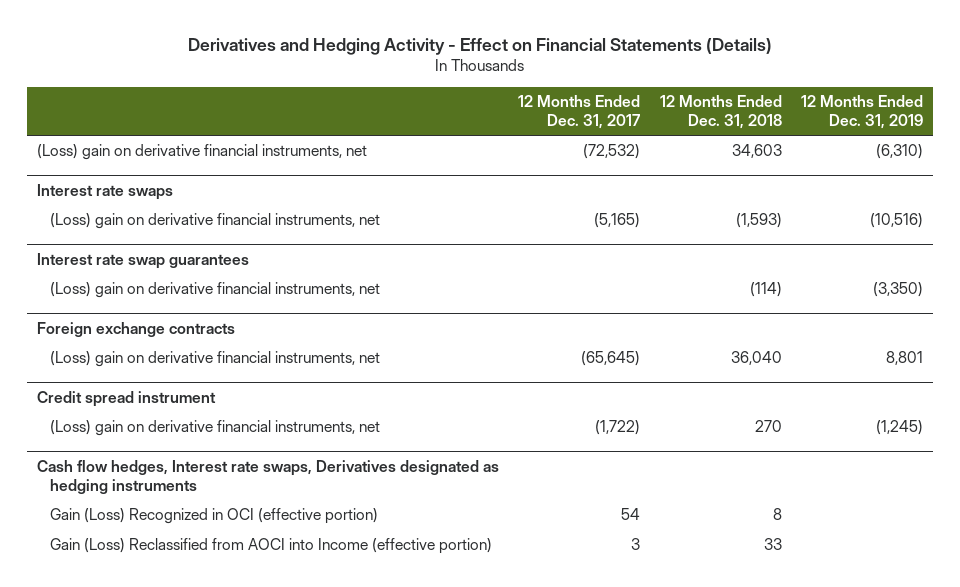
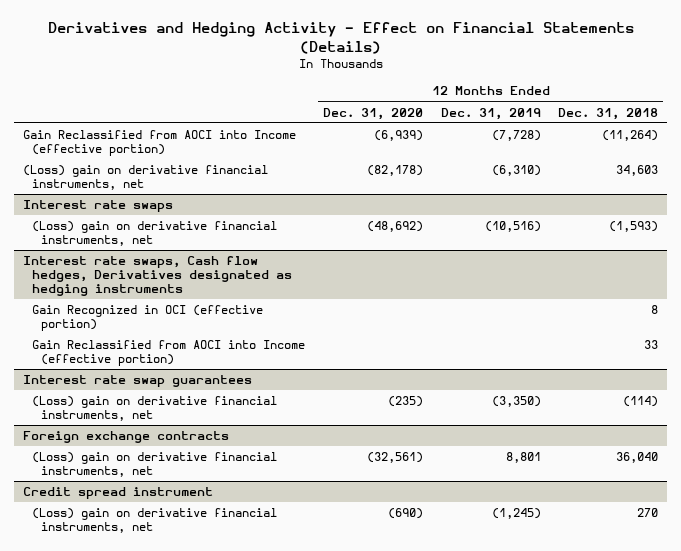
- | 12 Months Ended Dec. 31, 2017 | 12 Months Ended Dec. 31, 2018 | 12 Months Ended Dec. 31, 2019
+ | 12 Months Ended Dec. 31, 2020 | 12 Months Ended Dec. 31, 2019 | 12 Months Ended Dec. 31, 2018
+ Gain Reclassified from AOCI into Income (effective portion) | (6,939) | (7,728) | (11,264)
+ Interest rate swaps, Cash flow hedges, Derivatives designated as hedging instruments
+ Gain Recognized in OCI (effective portion) | | | 8
+ Gain Reclassified from AOCI into Income (effective portion) | | | 33
- Cash flow hedges, Interest rate swaps, Derivatives designated as hedging instruments
- Gain (Loss) Recognized in OCI (effective portion) | 54 | 8 |
- Gain (Loss) Reclassified from AOCI into Income (effective portion) | 3 | 33 |

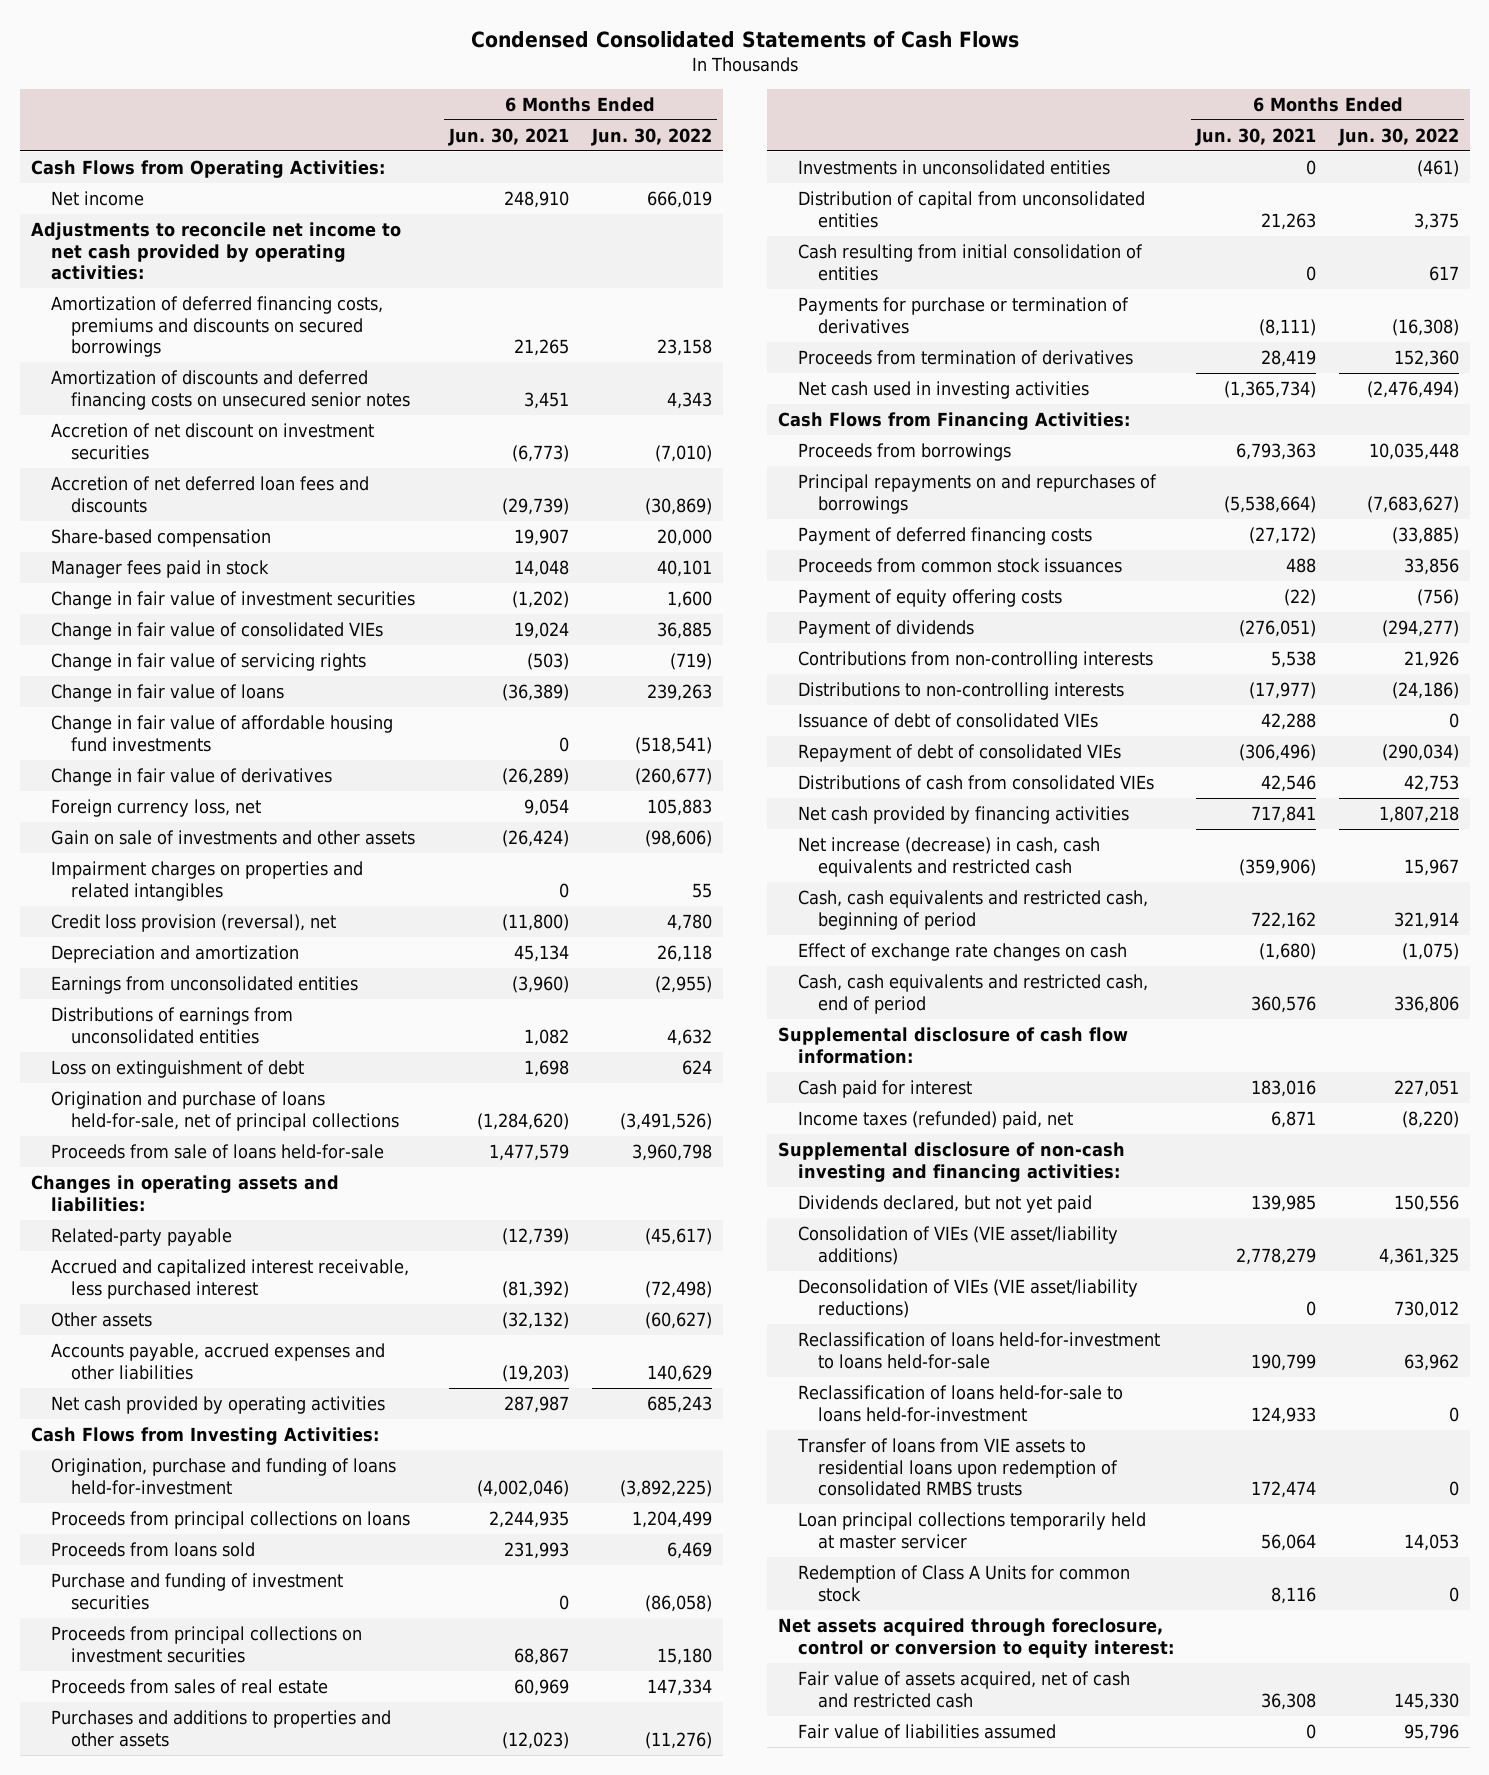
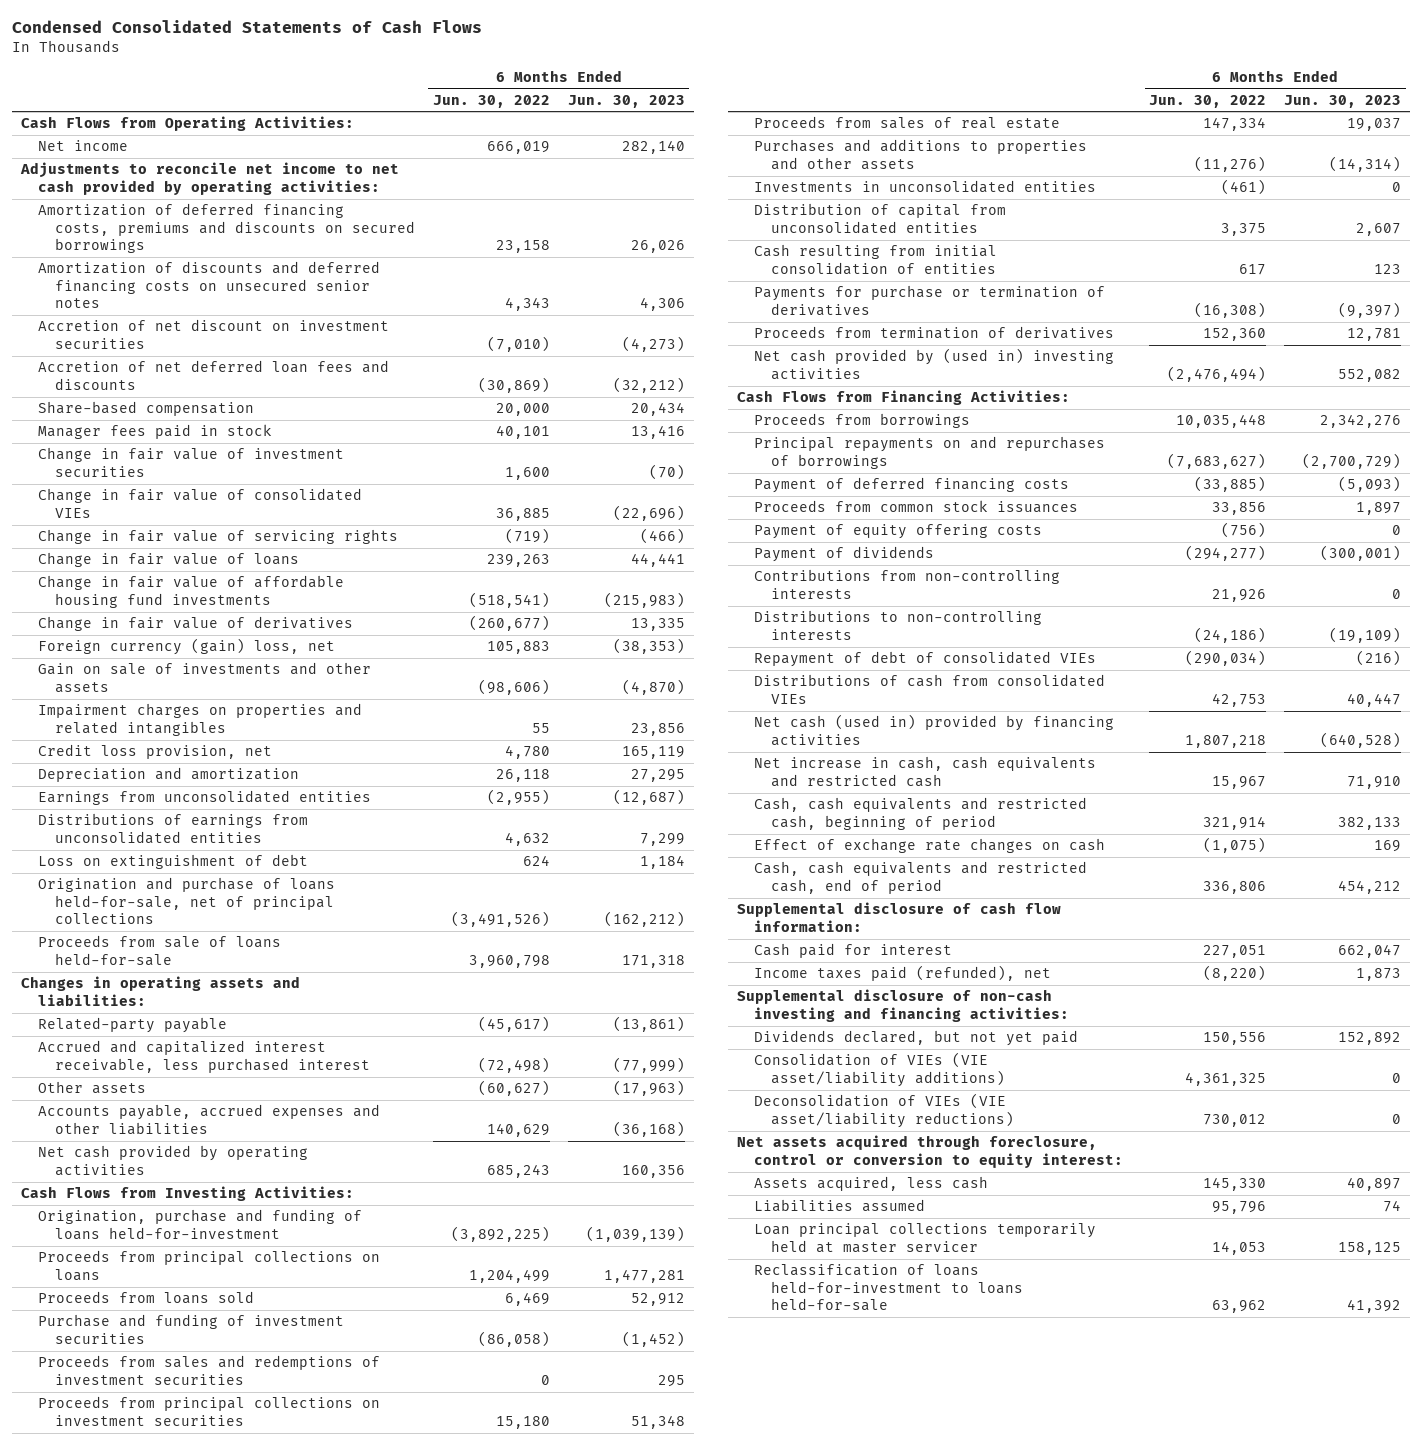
- | 6 Months Ended Jun. 30, 2021 | 6 Months Ended Jun. 30, 2022
+ | 6 Months Ended Jun. 30, 2022 | 6 Months Ended Jun. 30, 2023
- Foreign currency loss, net | 9,054 | 105,883
+ Foreign currency (gain) loss, net | 105,883 | (38,353)
- Credit loss provision (reversal), net | (11,800) | 4,780
+ Credit loss provision, net | 4,780 | 165,119
+ Proceeds from sales and redemptions of investment securities | 0 | 295
- Net cash used in investing activities | (1,365,734) | (2,476,494)
+ Net cash provided by (used in) investing activities | (2,476,494) | 552,082
- Issuance of debt of consolidated VIEs | 42,288 | 0
- Net cash provided by financing activities | 717,841 | 1,807,218
- Net increase (decrease) in cash, cash equivalents and restricted cash | (359,906) | 15,967
+ Net cash (used in) provided by financing activities | 1,807,218 | (640,528)
+ Net increase in cash, cash equivalents and restricted cash | 15,967 | 71,910
- Income taxes (refunded) paid, net | 6,871 | (8,220)
+ Income taxes paid (refunded), net | (8,220) | 1,873
- Reclassification of loans held-for-sale to loans held-for-investment | 124,933 | 0
- Transfer of loans from VIE assets to residential loans upon redemption of consolidated RMBS trusts | 172,474 | 0
- Redemption of Class A Units for common stock | 8,116 | 0
- Fair value of assets acquired, net of cash and restricted cash | 36,308 | 145,330
- Fair value of liabilities assumed | 0 | 95,796
+ Assets acquired, less cash | 145,330 | 40,897
+ Liabilities assumed | 95,796 | 74
moved down: Loan principal collections temporarily held at master servicer | 14,053 | 158,125
moved down: Reclassification of loans held-for-investment to loans held-for-sale | 63,962 | 41,392

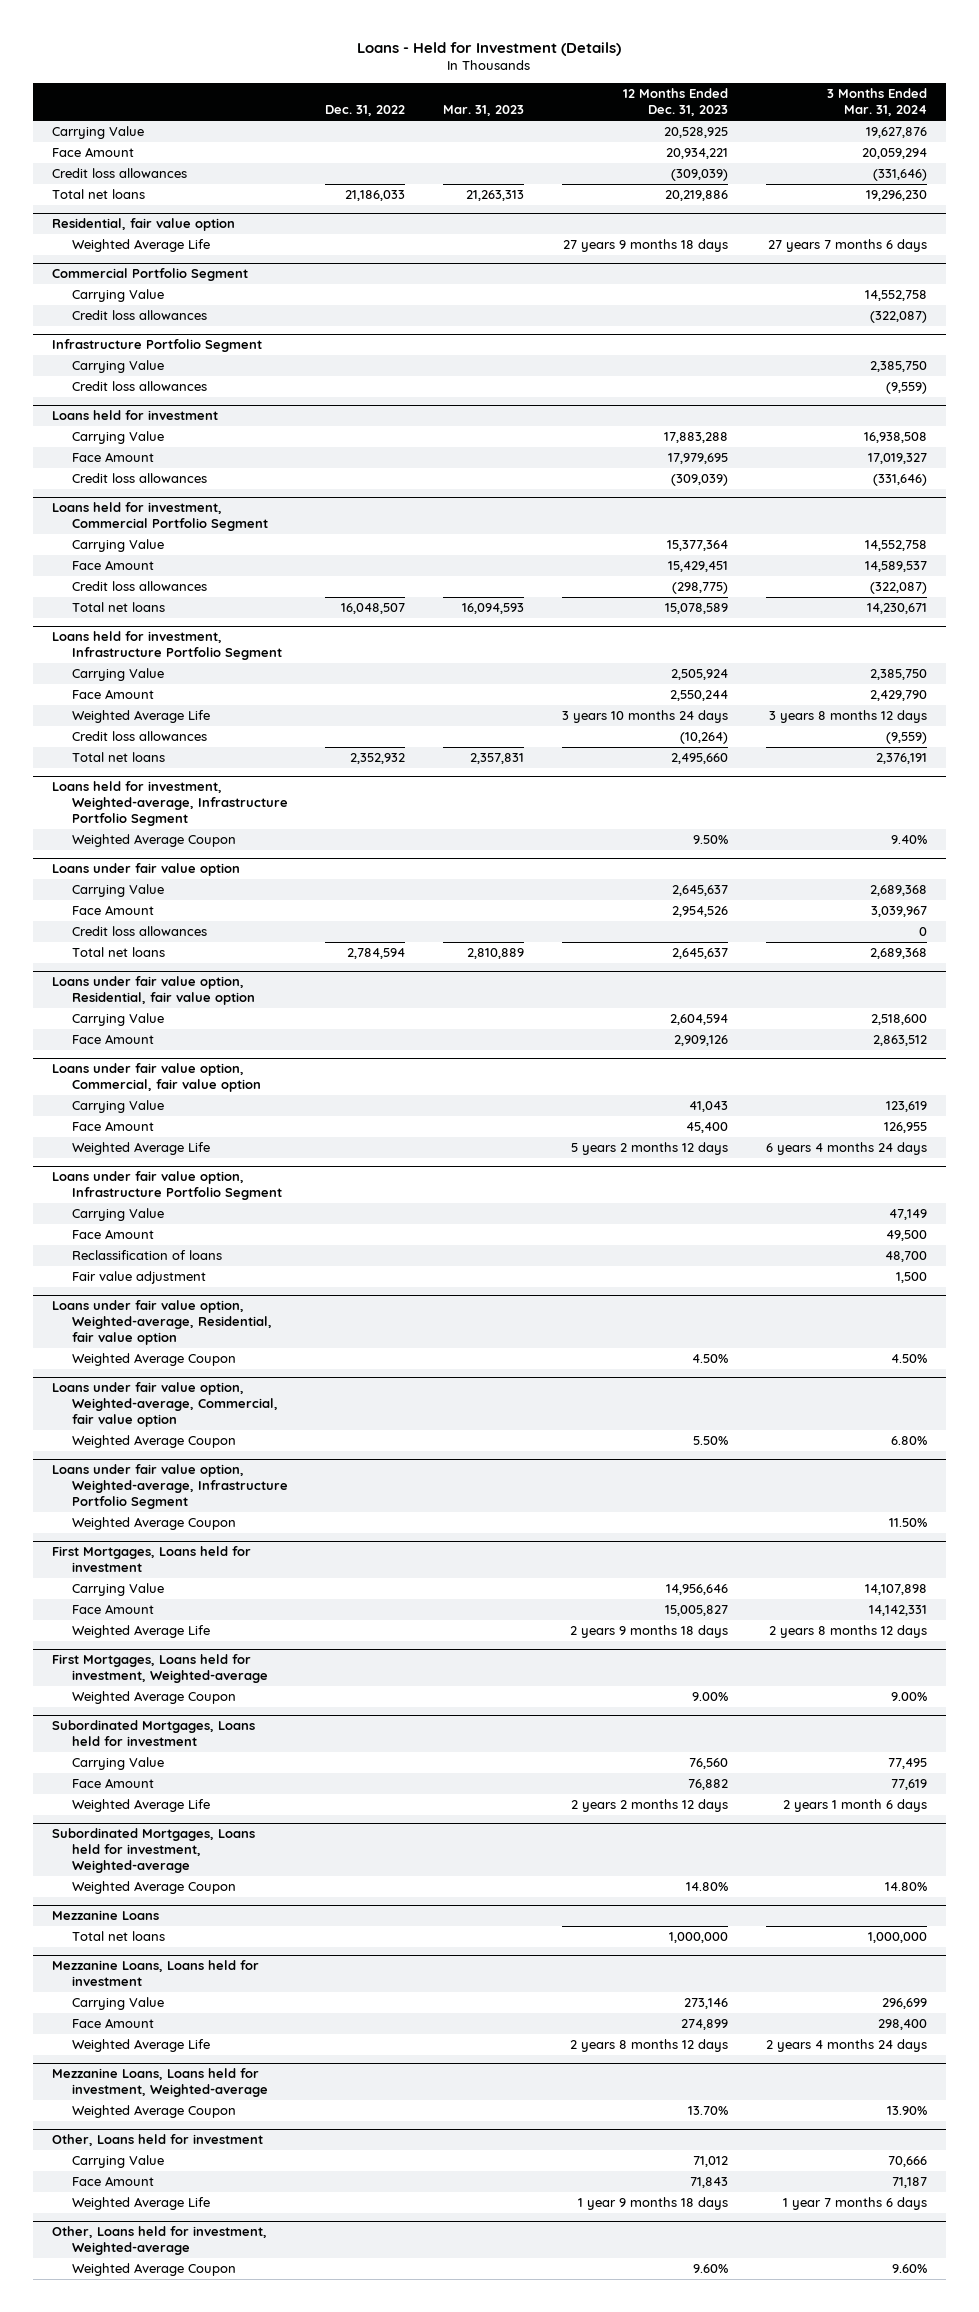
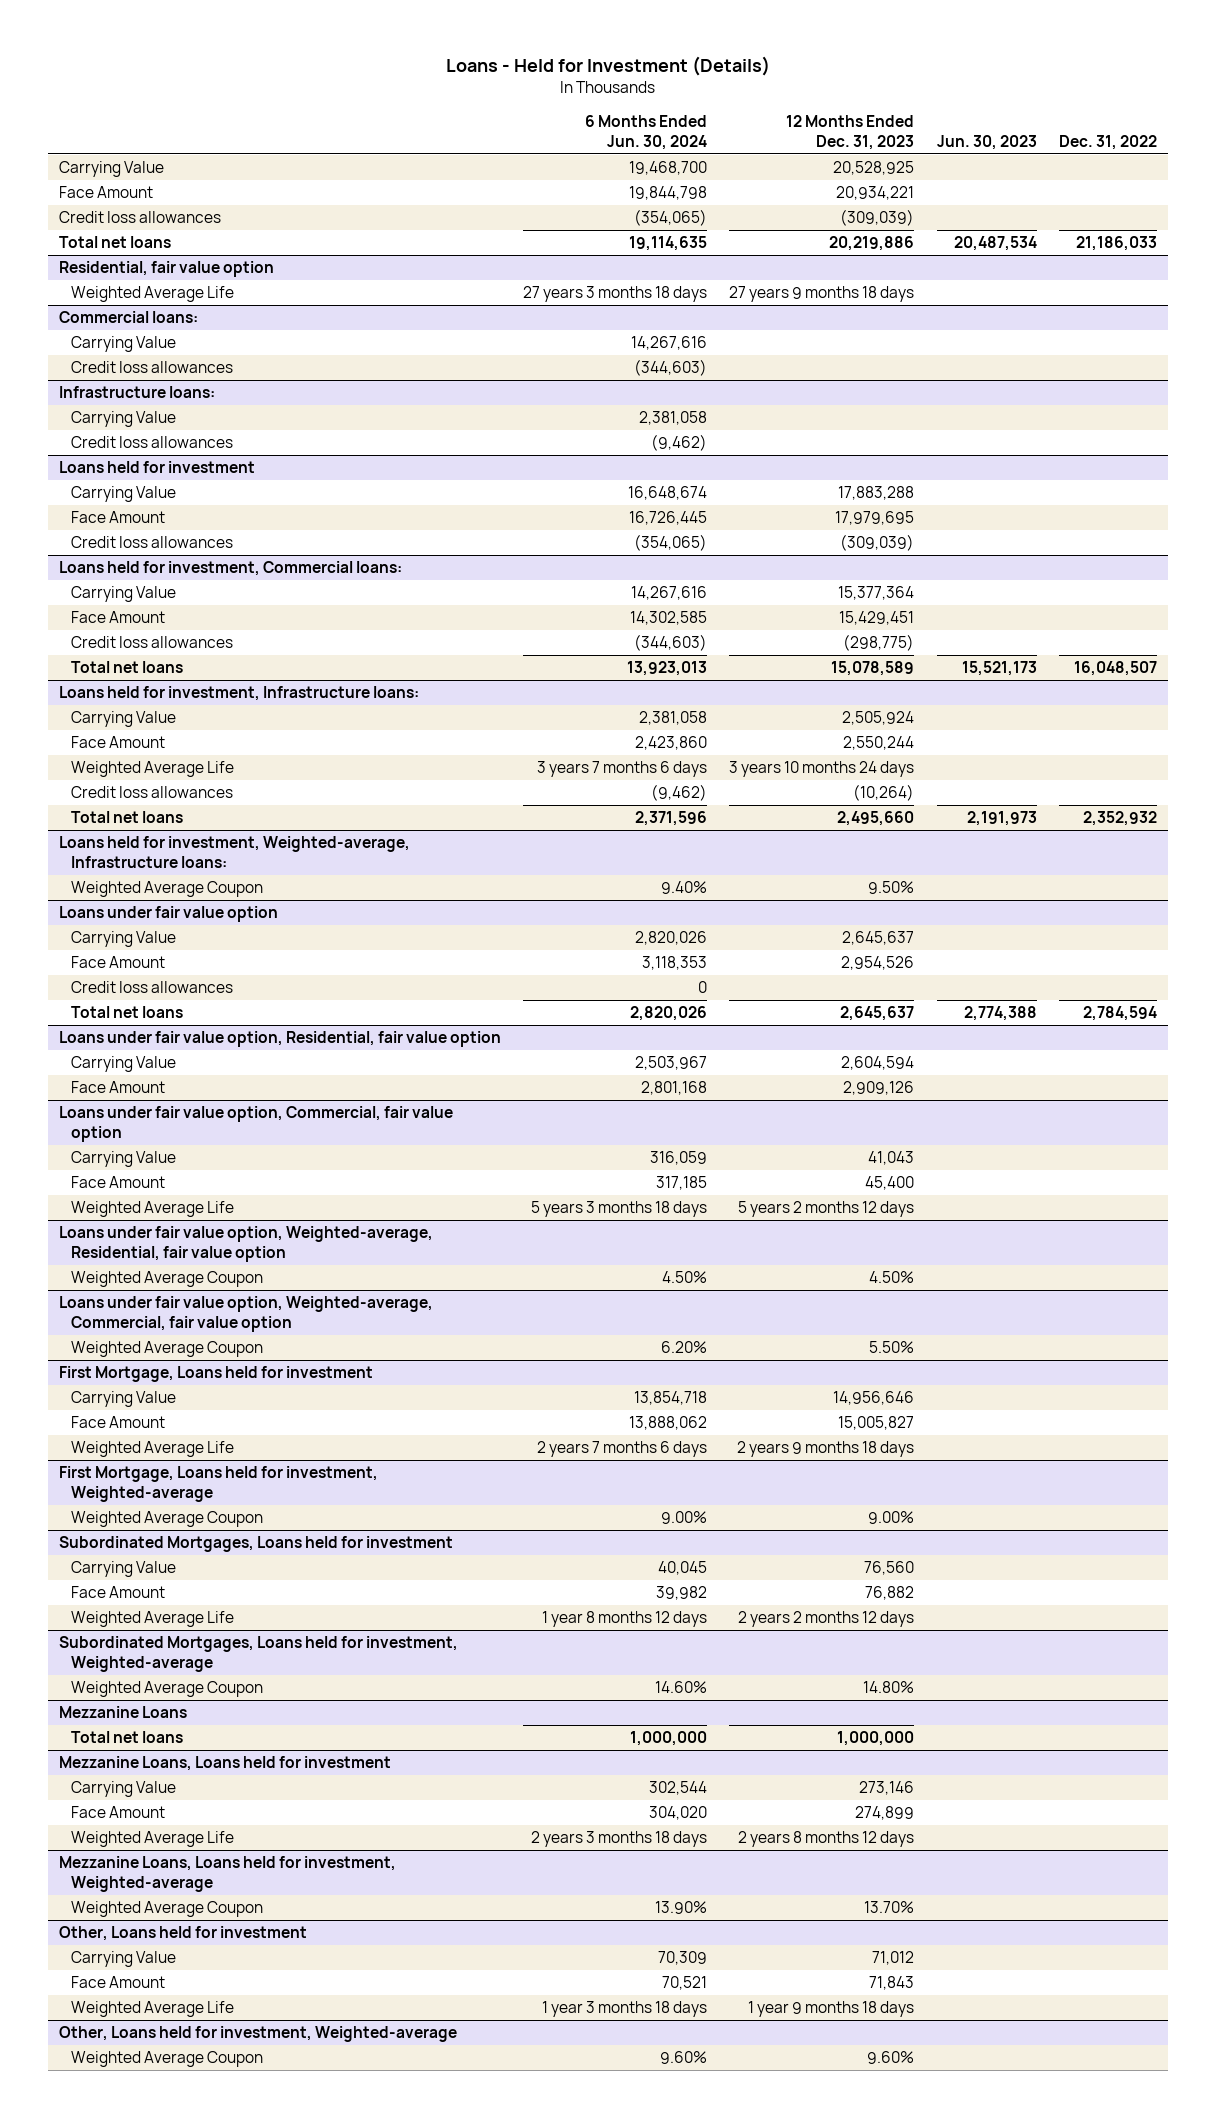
- | Dec. 31, 2022 | Mar. 31, 2023 | 12 Months Ended Dec. 31, 2023 | 3 Months Ended Mar. 31, 2024
+ | 6 Months Ended Jun. 30, 2024 | 12 Months Ended Dec. 31, 2023 | Jun. 30, 2023 | Dec. 31, 2022
- Commercial Portfolio Segment
+ Commercial loans:
- Infrastructure Portfolio Segment
+ Infrastructure loans:
- Loans held for investment, Commercial Portfolio Segment
+ Loans held for investment, Commercial loans:
- Loans held for investment, Infrastructure Portfolio Segment
+ Loans held for investment, Infrastructure loans:
- Loans held for investment, Weighted-average, Infrastructure Portfolio Segment
+ Loans held for investment, Weighted-average, Infrastructure loans:
- Loans under fair value option, Infrastructure Portfolio Segment
- Carrying Value | | | | 47,149
- Face Amount | | | | 49,500
- Reclassification of loans | | | | 48,700
- Fair value adjustment | | | | 1,500
- Loans under fair value option, Weighted-average, Infrastructure Portfolio Segment
- Weighted Average Coupon | | | | 11.50%
- First Mortgages, Loans held for investment
+ First Mortgage, Loans held for investment
- First Mortgages, Loans held for investment, Weighted-average
+ First Mortgage, Loans held for investment, Weighted-average

